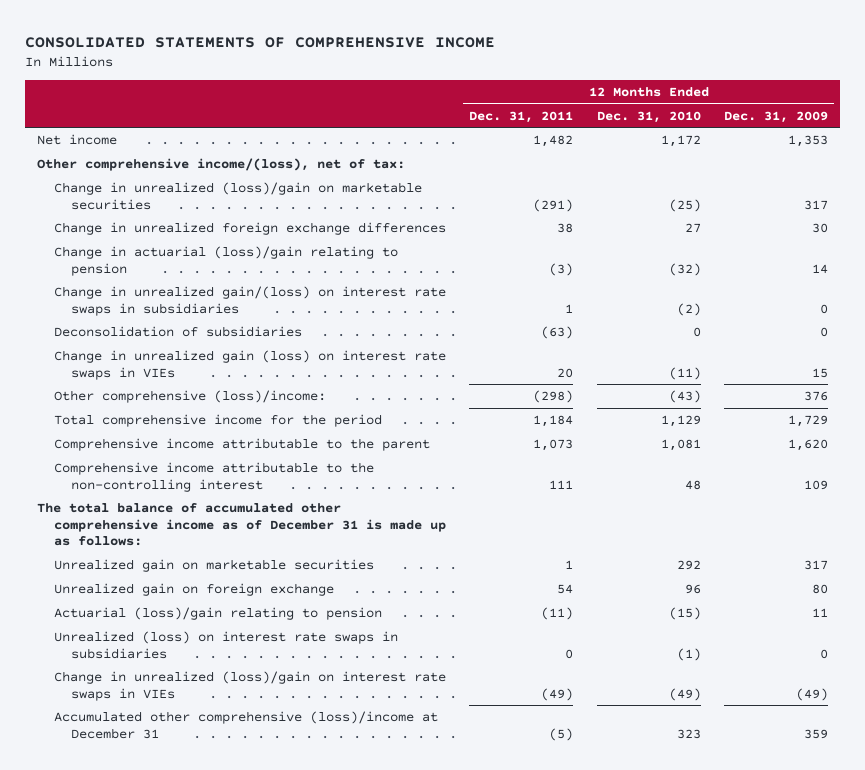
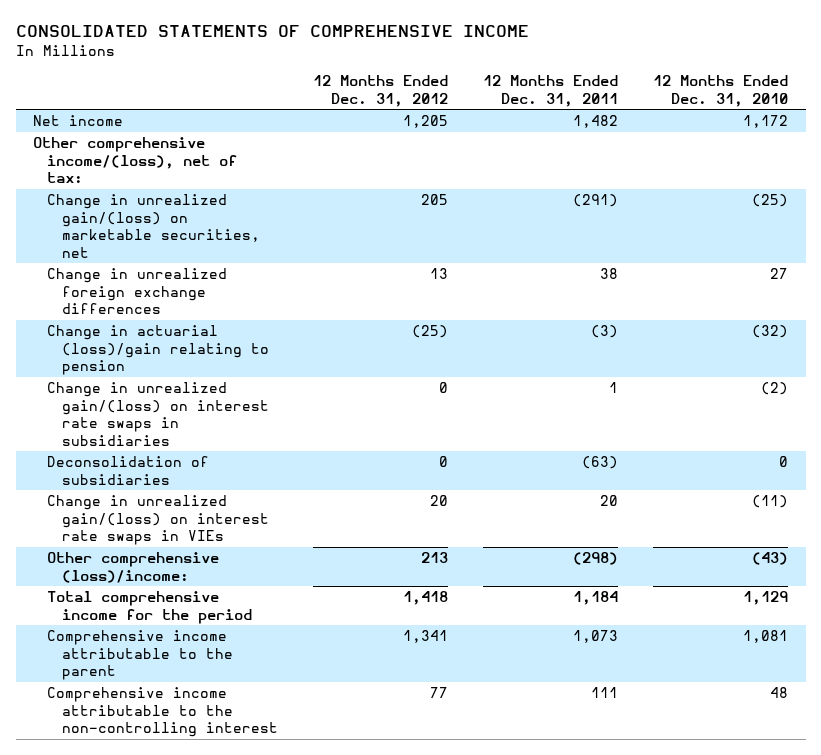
- | 12 Months Ended Dec. 31, 2011 | 12 Months Ended Dec. 31, 2010 | 12 Months Ended Dec. 31, 2009
+ | 12 Months Ended Dec. 31, 2012 | 12 Months Ended Dec. 31, 2011 | 12 Months Ended Dec. 31, 2010
- Change in unrealized (loss)/gain on marketable securities | (291) | (25) | 317
+ Change in unrealized gain/(loss) on marketable securities, net | 205 | (291) | (25)
- Change in unrealized gain (loss) on interest rate swaps in VIEs | 20 | (11) | 15
+ Change in unrealized gain/(loss) on interest rate swaps in VIEs | 20 | 20 | (11)
- The total balance of accumulated other comprehensive income as of December 31 is made up as follows:
- Unrealized gain on marketable securities | 1 | 292 | 317
- Unrealized gain on foreign exchange | 54 | 96 | 80
- Actuarial (loss)/gain relating to pension | (11) | (15) | 11
- Unrealized (loss) on interest rate swaps in subsidiaries | 0 | (1) | 0
- Change in unrealized (loss)/gain on interest rate swaps in VIEs | (49) | (49) | (49)
- Accumulated other comprehensive (loss)/income at December 31 | (5) | 323 | 359

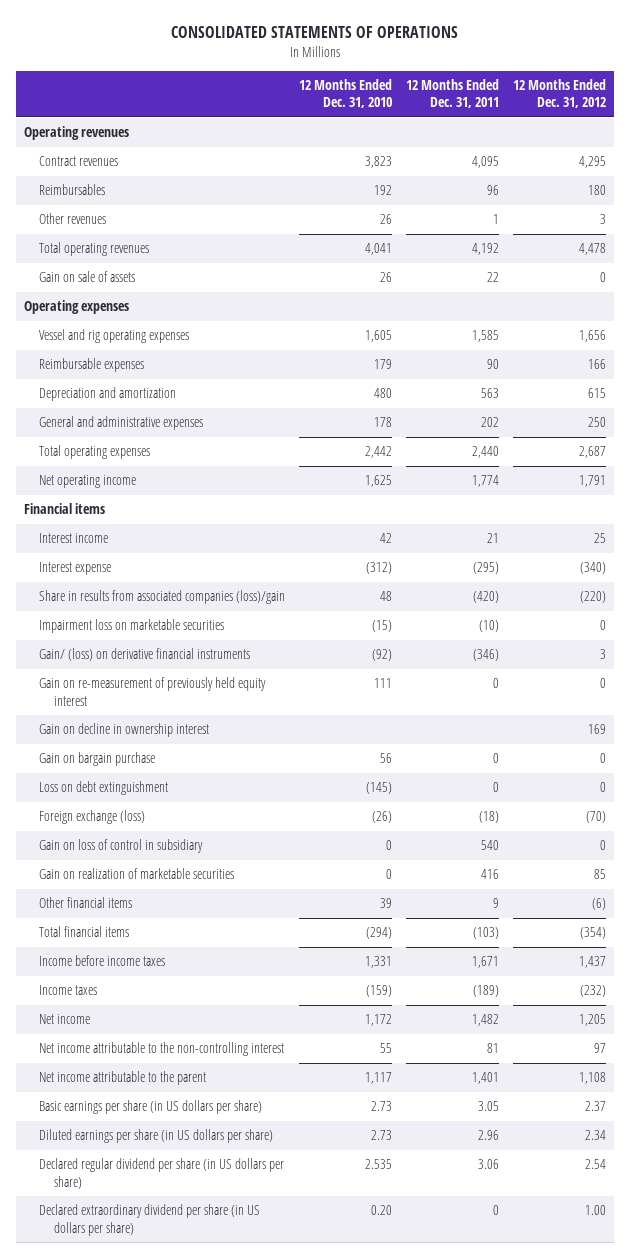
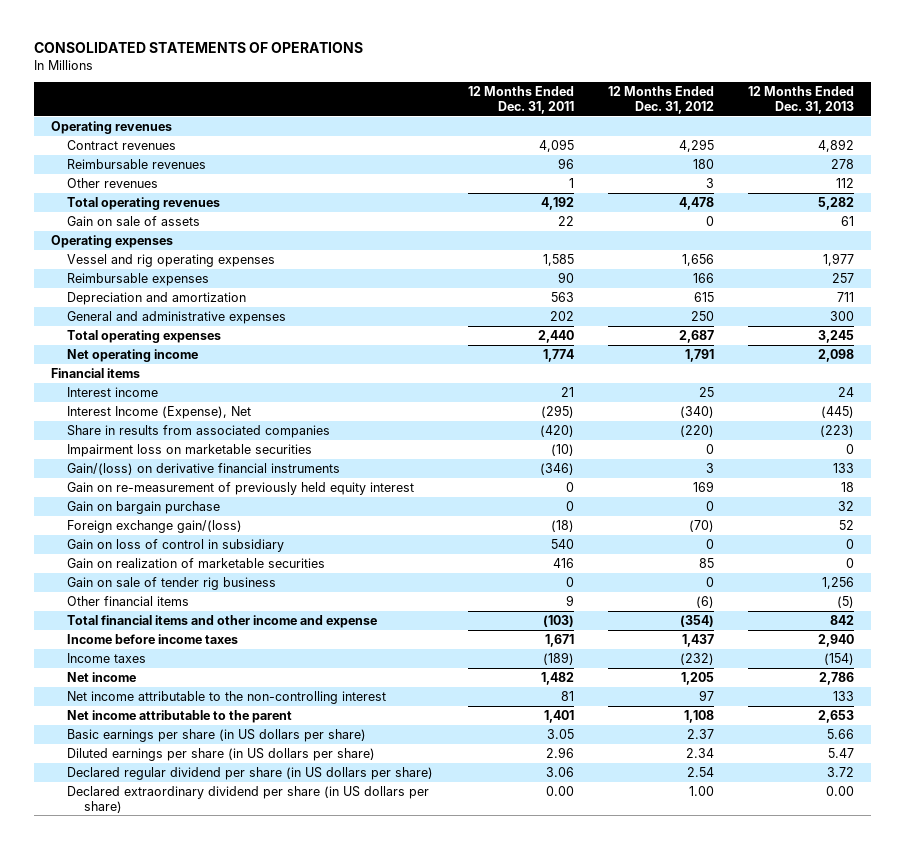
- | 12 Months Ended Dec. 31, 2010 | 12 Months Ended Dec. 31, 2011 | 12 Months Ended Dec. 31, 2012
+ | 12 Months Ended Dec. 31, 2011 | 12 Months Ended Dec. 31, 2012 | 12 Months Ended Dec. 31, 2013
- Reimbursables | 192 | 96 | 180
+ Reimbursable revenues | 96 | 180 | 278
- Interest expense | (312) | (295) | (340)
- Share in results from associated companies (loss)/gain | 48 | (420) | (220)
+ Interest Income (Expense), Net | (295) | (340) | (445)
+ Share in results from associated companies | (420) | (220) | (223)
- Gain/ (loss) on derivative financial instruments | (92) | (346) | 3
- Gain on re-measurement of previously held equity interest | 111 | 0 | 0
- Gain on decline in ownership interest | | | 169
+ Gain/(loss) on derivative financial instruments | (346) | 3 | 133
+ Gain on re-measurement of previously held equity interest | 0 | 169 | 18
- Loss on debt extinguishment | (145) | 0 | 0
- Foreign exchange (loss) | (26) | (18) | (70)
+ Foreign exchange gain/(loss) | (18) | (70) | 52
+ Gain on sale of tender rig business | 0 | 0 | 1,256
- Total financial items | (294) | (103) | (354)
+ Total financial items and other income and expense | (103) | (354) | 842
- Declared extraordinary dividend per share (in US dollars per share) | 0.20 | 0 | 1.00
+ Declared extraordinary dividend per share (in US dollars per share) | 0.00 | 1.00 | 0.00

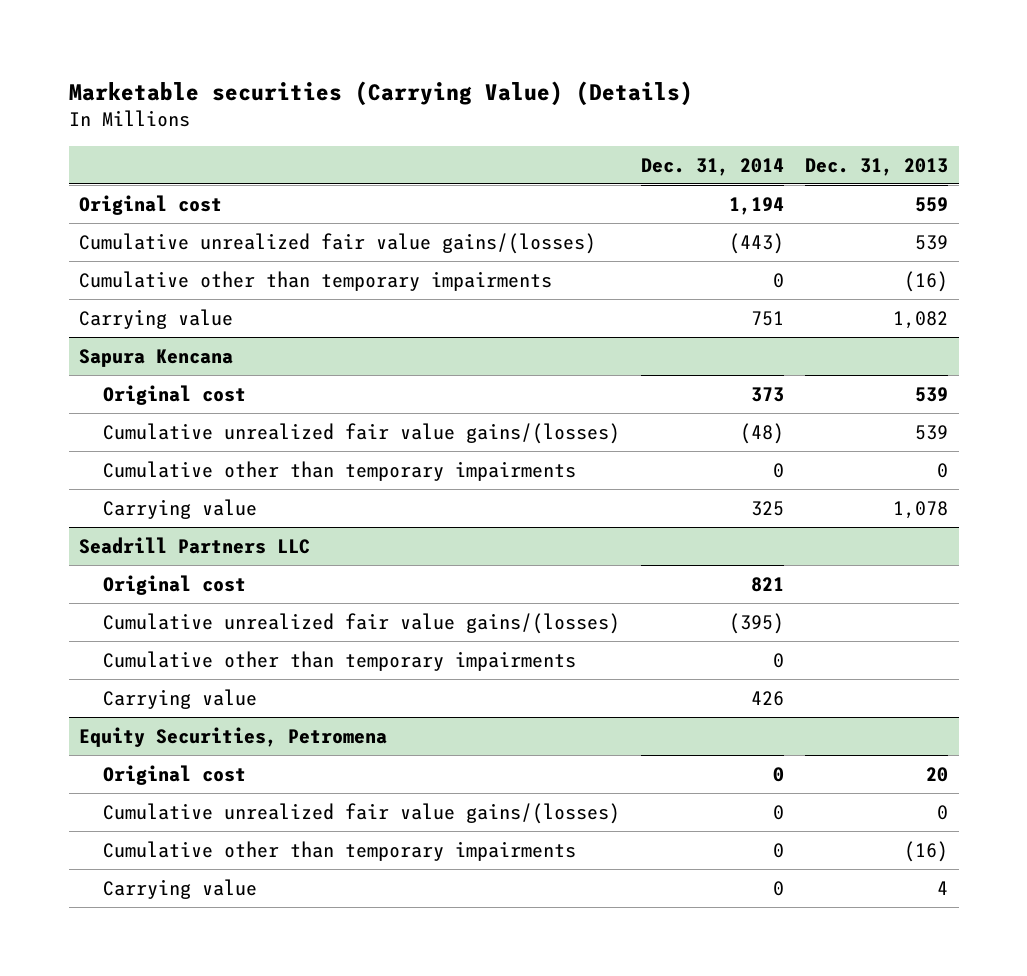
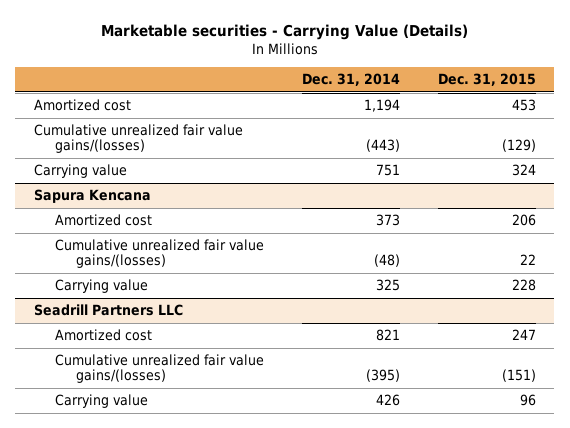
- Marketable securities (Carrying Value) (Details)
+ Marketable securities - Carrying Value (Details)
- | Dec. 31, 2014 | Dec. 31, 2013
+ | Dec. 31, 2014 | Dec. 31, 2015
- Original cost | 1,194 | 559
+ Amortized cost | 1,194 | 453
- Cumulative other than temporary impairments | 0 | (16)
@ Sapura Kencana
- Original cost | 373 | 539
+ Amortized cost | 373 | 206
- Cumulative other than temporary impairments | 0 | 0
@ Seadrill Partners LLC
- Original cost | 821 |
+ Amortized cost | 821 | 247
- Cumulative other than temporary impairments | 0 |
- Equity Securities, Petromena
- Original cost | 0 | 20
- Cumulative unrealized fair value gains/(losses) | 0 | 0
- Cumulative other than temporary impairments | 0 | (16)
- Carrying value | 0 | 4

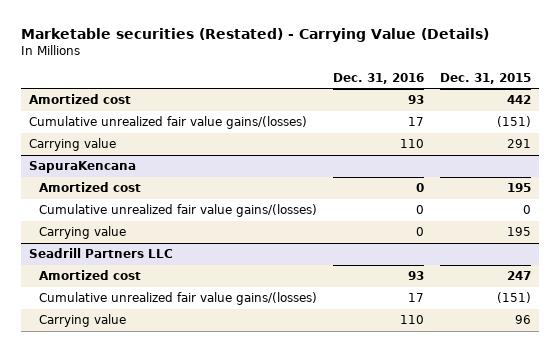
- Marketable securities - Carrying Value (Details)
+ Marketable securities (Restated) - Carrying Value (Details)
- | Dec. 31, 2014 | Dec. 31, 2015
+ | Dec. 31, 2016 | Dec. 31, 2015
- Amortized cost | 1,194 | 453
- Cumulative unrealized fair value gains/(losses) | (443) | (129)
- Carrying value | 751 | 324
- Sapura Kencana
- Amortized cost | 373 | 206
- Cumulative unrealized fair value gains/(losses) | (48) | 22
- Carrying value | 325 | 228
+ Amortized cost | 93 | 442
+ Cumulative unrealized fair value gains/(losses) | 17 | (151)
+ Carrying value | 110 | 291
+ SapuraKencana
+ Amortized cost | 0 | 195
+ Cumulative unrealized fair value gains/(losses) | 0 | 0
+ Carrying value | 0 | 195

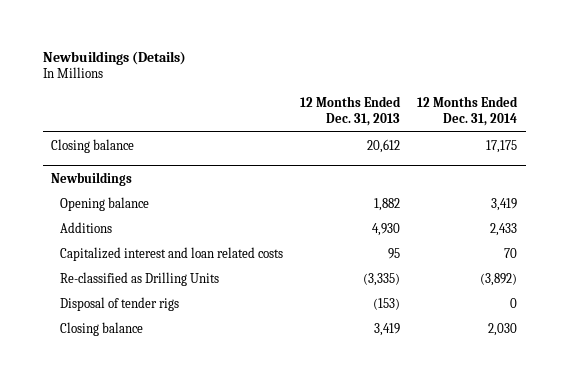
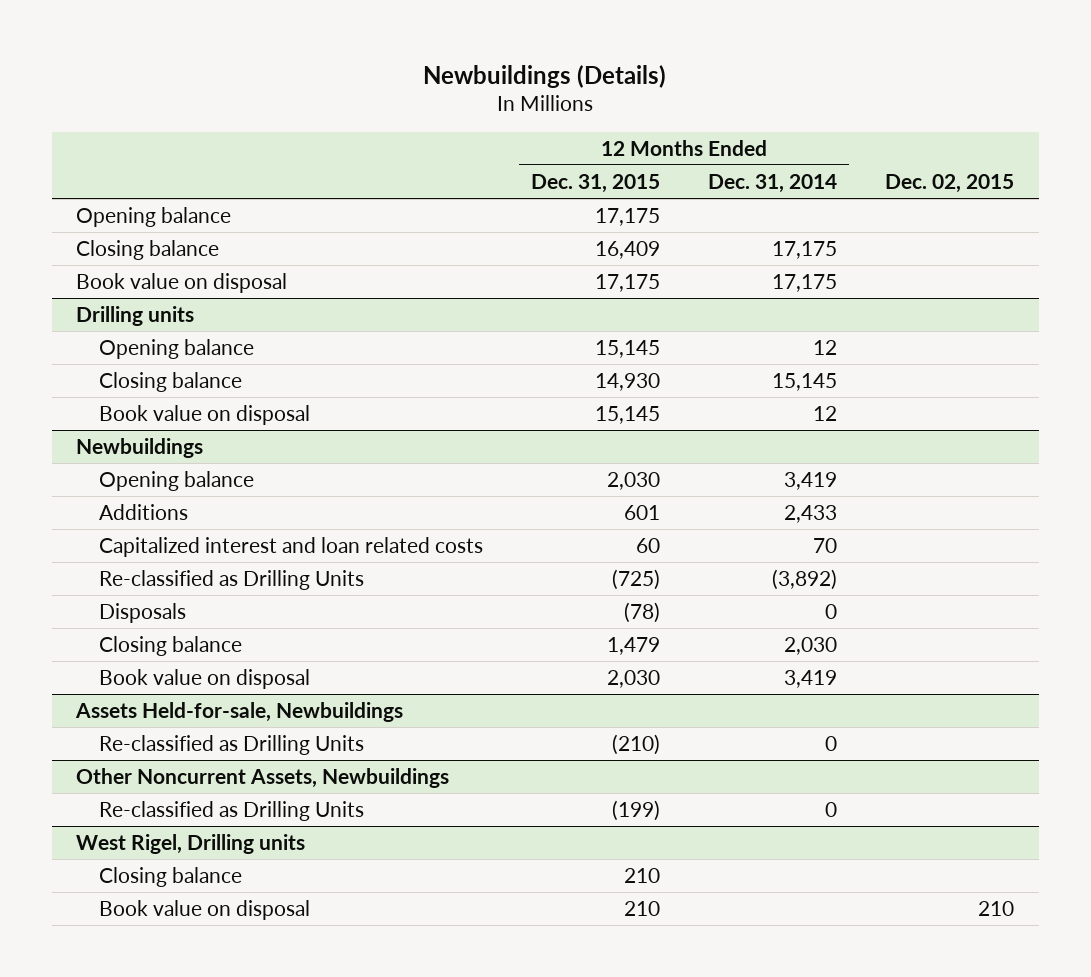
- | 12 Months Ended Dec. 31, 2013 | 12 Months Ended Dec. 31, 2014
+ | 12 Months Ended Dec. 31, 2015 | 12 Months Ended Dec. 31, 2014 | Dec. 02, 2015
+ Opening balance | 17,175 | |
+ Book value on disposal | 17,175 | 17,175 |
+ Drilling units
+ Opening balance | 15,145 | 12 |
+ Closing balance | 14,930 | 15,145 |
+ Book value on disposal | 15,145 | 12 |
@ Newbuildings
- Disposal of tender rigs | (153) | 0
+ Disposals | (78) | 0 |
+ Book value on disposal | 2,030 | 3,419 |
+ Assets Held-for-sale, Newbuildings
+ Re-classified as Drilling Units | (210) | 0 |
+ Other Noncurrent Assets, Newbuildings
+ Re-classified as Drilling Units | (199) | 0 |
+ West Rigel, Drilling units
+ Closing balance | 210 | |
+ Book value on disposal | 210 | | 210

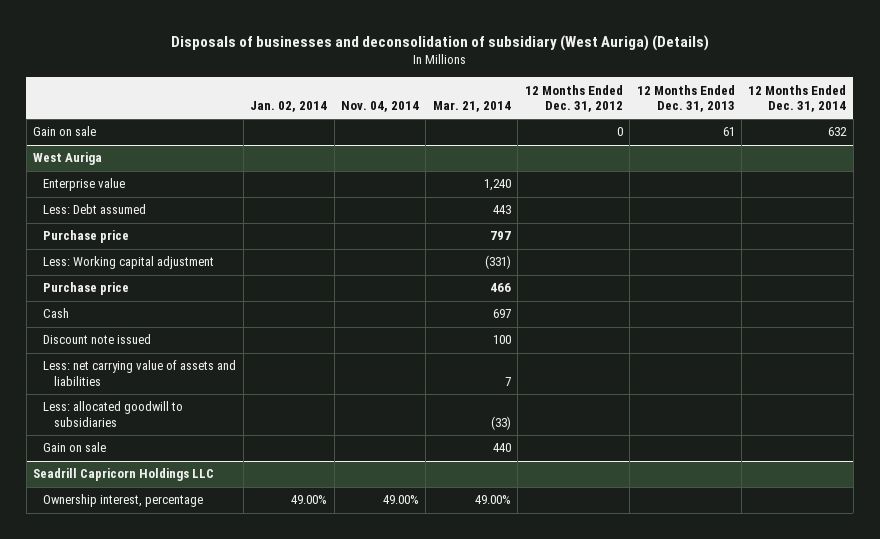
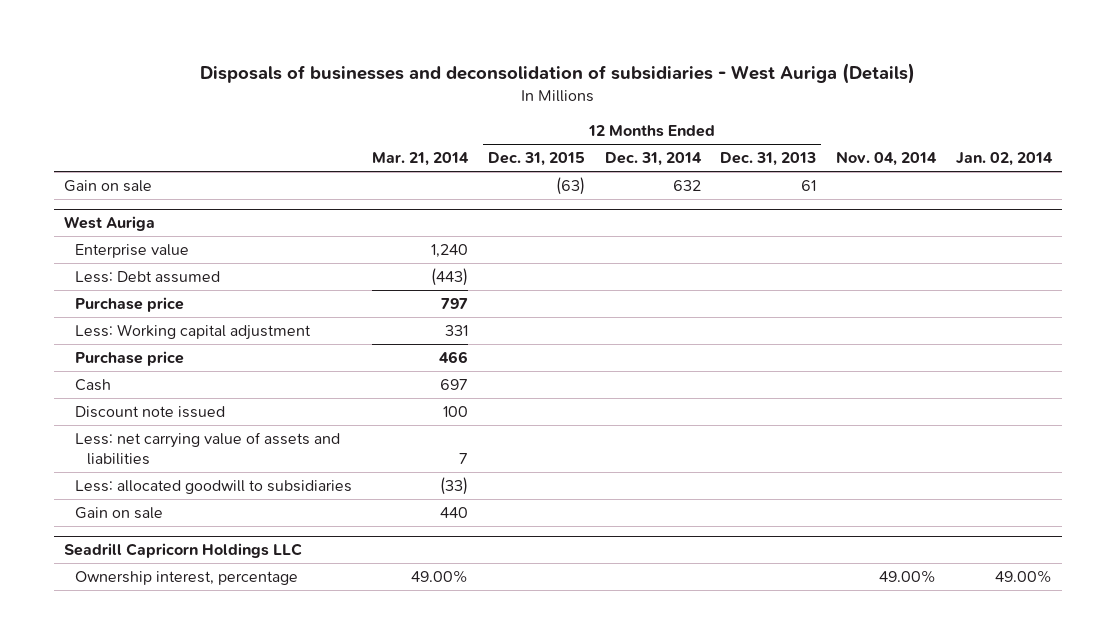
- Disposals of businesses and deconsolidation of subsidiary (West Auriga) (Details)
+ Disposals of businesses and deconsolidation of subsidiaries - West Auriga (Details)
- | Jan. 02, 2014 | Nov. 04, 2014 | Mar. 21, 2014 | 12 Months Ended Dec. 31, 2012 | 12 Months Ended Dec. 31, 2013 | 12 Months Ended Dec. 31, 2014
+ | Mar. 21, 2014 | 12 Months Ended Dec. 31, 2015 | 12 Months Ended Dec. 31, 2014 | 12 Months Ended Dec. 31, 2013 | Nov. 04, 2014 | Jan. 02, 2014
@ West Auriga
- Less: Debt assumed | | | 443 | | |
+ Less: Debt assumed | (443) | | | | |
- Less: Working capital adjustment | | | (331) | | |
+ Less: Working capital adjustment | 331 | | | | |

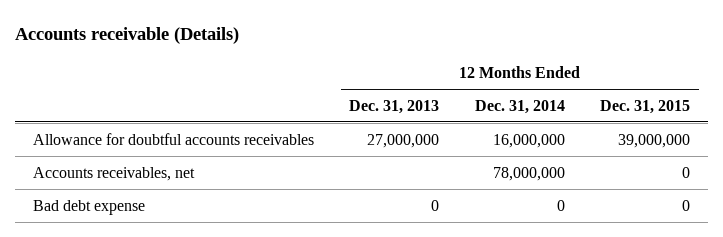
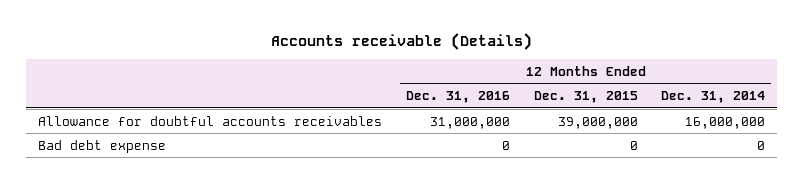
- | 12 Months Ended Dec. 31, 2013 | 12 Months Ended Dec. 31, 2014 | 12 Months Ended Dec. 31, 2015
+ | 12 Months Ended Dec. 31, 2016 | 12 Months Ended Dec. 31, 2015 | 12 Months Ended Dec. 31, 2014
- Accounts receivables, net | | 78,000,000 | 0

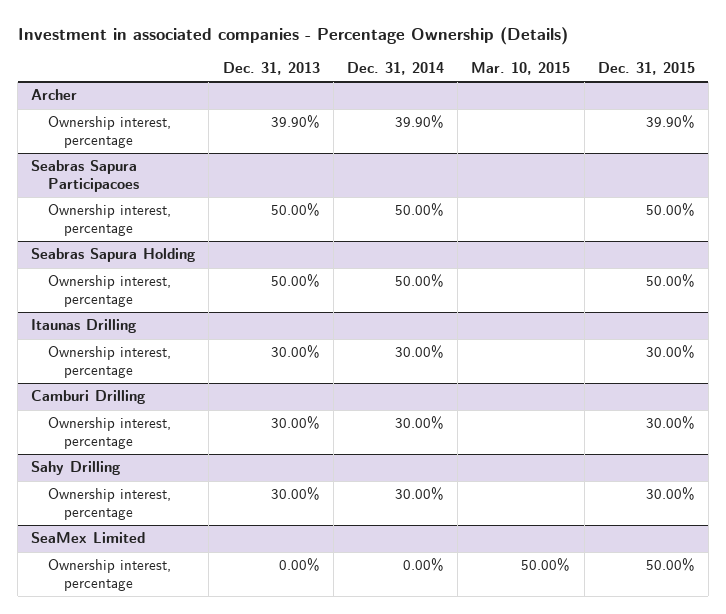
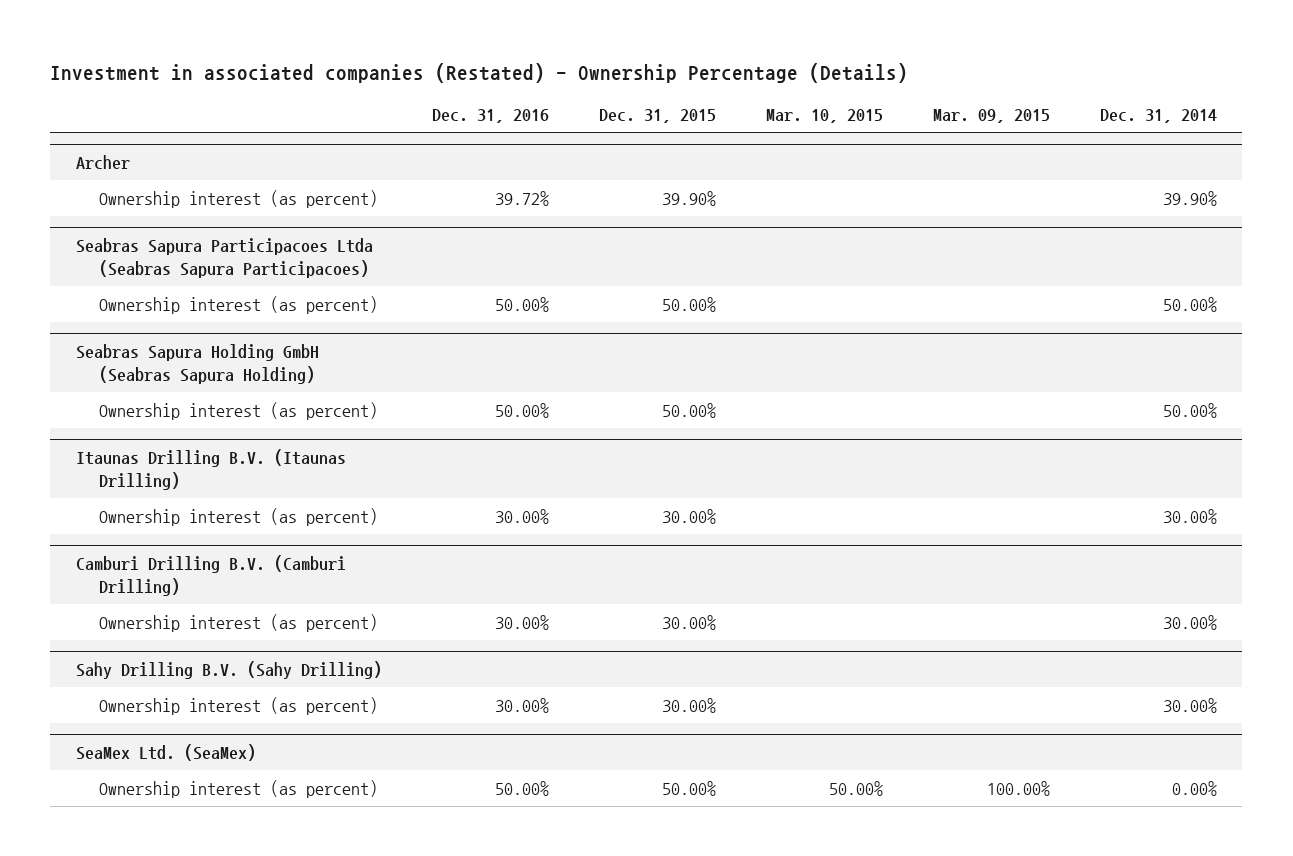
- Investment in associated companies - Percentage Ownership (Details)
+ Investment in associated companies (Restated) - Ownership Percentage (Details)
- | Dec. 31, 2013 | Dec. 31, 2014 | Mar. 10, 2015 | Dec. 31, 2015
+ | Dec. 31, 2016 | Dec. 31, 2015 | Mar. 10, 2015 | Mar. 09, 2015 | Dec. 31, 2014
@ Archer
- Ownership interest, percentage | 39.90% | 39.90% | | 39.90%
- Seabras Sapura Participacoes
- Ownership interest, percentage | 50.00% | 50.00% | | 50.00%
- Seabras Sapura Holding
- Ownership interest, percentage | 50.00% | 50.00% | | 50.00%
- Itaunas Drilling
- Ownership interest, percentage | 30.00% | 30.00% | | 30.00%
- Camburi Drilling
- Ownership interest, percentage | 30.00% | 30.00% | | 30.00%
- Sahy Drilling
- Ownership interest, percentage | 30.00% | 30.00% | | 30.00%
- SeaMex Limited
- Ownership interest, percentage | 0.00% | 0.00% | 50.00% | 50.00%
@ Archer
+ Ownership interest (as percent) | 39.72% | 39.90% | | | 39.90%
+ Seabras Sapura Participacoes Ltda (Seabras Sapura Participacoes)
+ Ownership interest (as percent) | 50.00% | 50.00% | | | 50.00%
+ Seabras Sapura Holding GmbH (Seabras Sapura Holding)
+ Ownership interest (as percent) | 50.00% | 50.00% | | | 50.00%
+ Itaunas Drilling B.V. (Itaunas Drilling)
+ Ownership interest (as percent) | 30.00% | 30.00% | | | 30.00%
+ Camburi Drilling B.V. (Camburi Drilling)
+ Ownership interest (as percent) | 30.00% | 30.00% | | | 30.00%
+ Sahy Drilling B.V. (Sahy Drilling)
+ Ownership interest (as percent) | 30.00% | 30.00% | | | 30.00%
+ SeaMex Ltd. (SeaMex)
+ Ownership interest (as percent) | 50.00% | 50.00% | 50.00% | 100.00% | 0.00%

